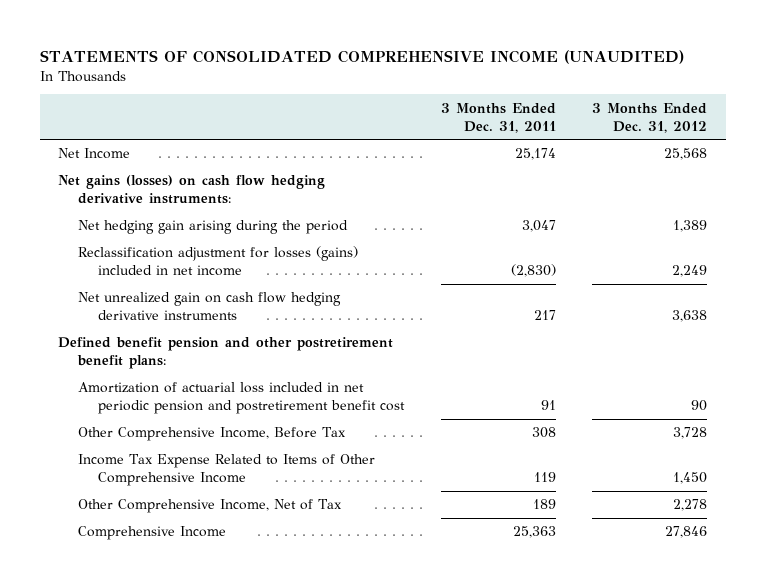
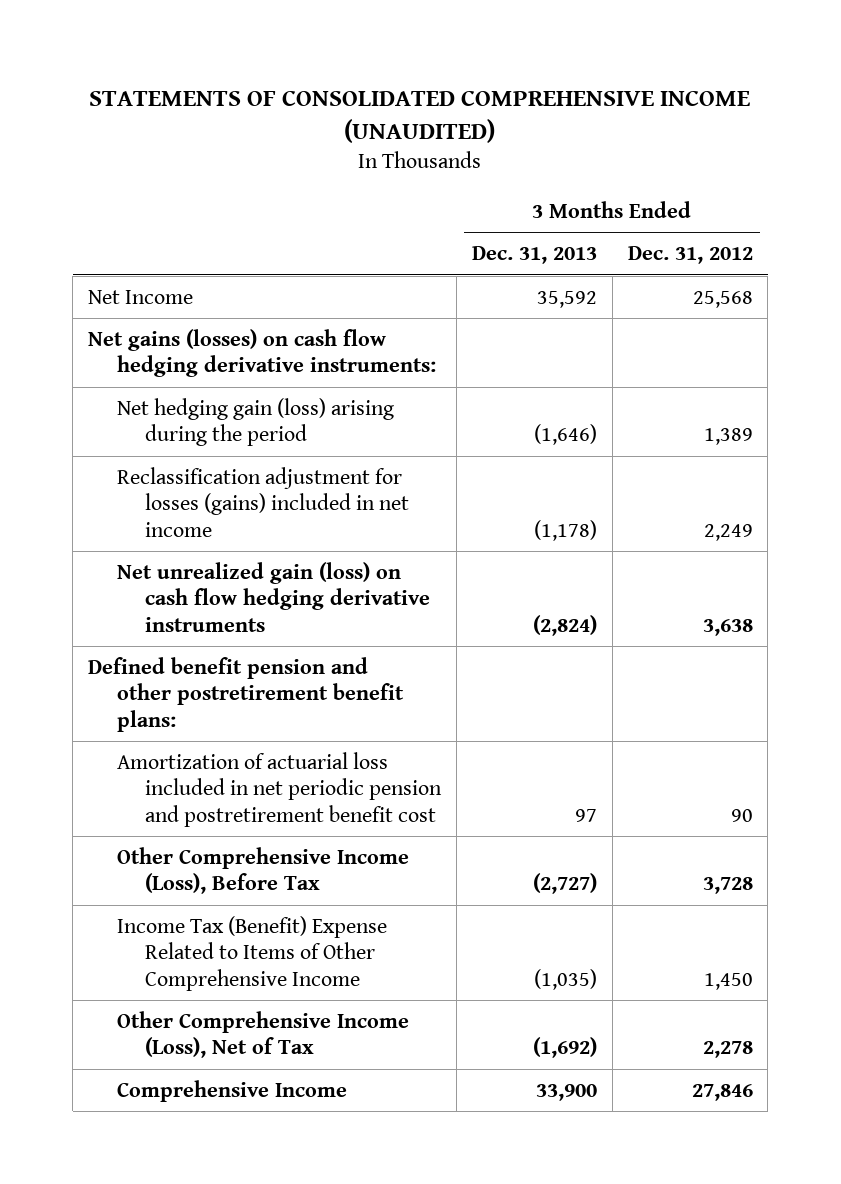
- | 3 Months Ended Dec. 31, 2011 | 3 Months Ended Dec. 31, 2012
+ | 3 Months Ended Dec. 31, 2013 | 3 Months Ended Dec. 31, 2012
- Net hedging gain arising during the period | 3,047 | 1,389
+ Net hedging gain (loss) arising during the period | (1,646) | 1,389
- Net unrealized gain on cash flow hedging derivative instruments | 217 | 3,638
+ Net unrealized gain (loss) on cash flow hedging derivative instruments | (2,824) | 3,638
- Other Comprehensive Income, Before Tax | 308 | 3,728
- Income Tax Expense Related to Items of Other Comprehensive Income | 119 | 1,450
- Other Comprehensive Income, Net of Tax | 189 | 2,278
+ Other Comprehensive Income (Loss), Before Tax | (2,727) | 3,728
+ Income Tax (Benefit) Expense Related to Items of Other Comprehensive Income | (1,035) | 1,450
+ Other Comprehensive Income (Loss), Net of Tax | (1,692) | 2,278

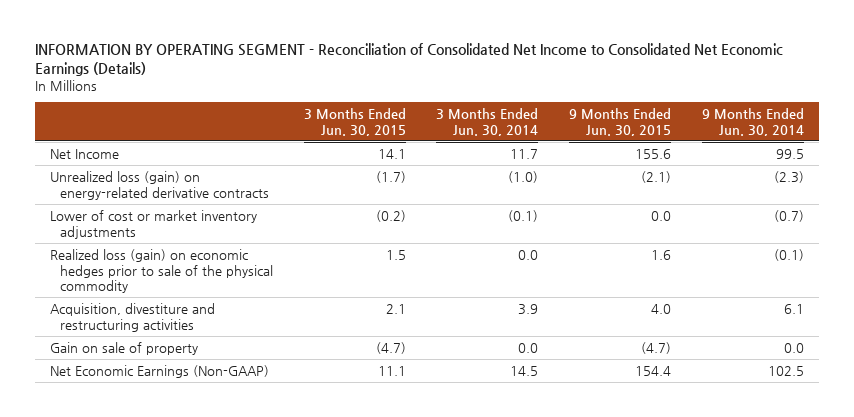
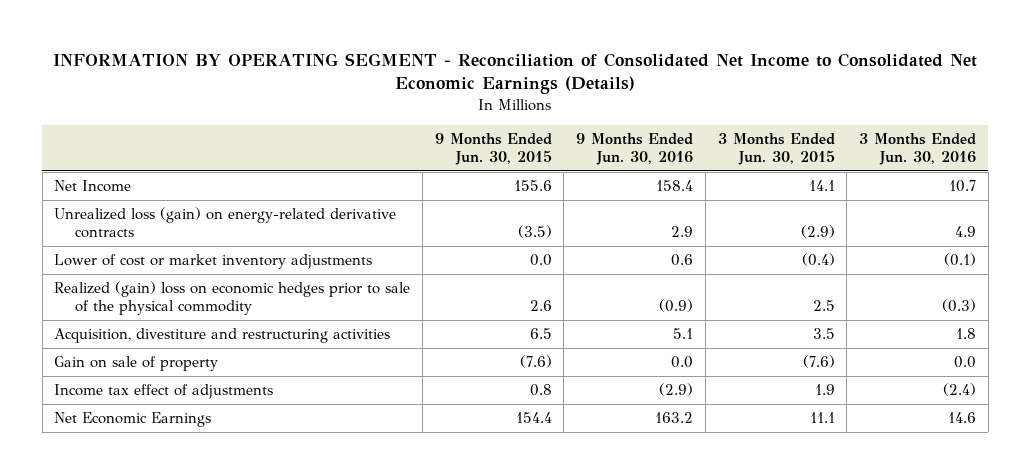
- | 3 Months Ended Jun. 30, 2015 | 3 Months Ended Jun. 30, 2014 | 9 Months Ended Jun. 30, 2015 | 9 Months Ended Jun. 30, 2014
+ | 9 Months Ended Jun. 30, 2015 | 9 Months Ended Jun. 30, 2016 | 3 Months Ended Jun. 30, 2015 | 3 Months Ended Jun. 30, 2016
- Unrealized loss (gain) on energy-related derivative contracts | (1.7) | (1.0) | (2.1) | (2.3)
- Lower of cost or market inventory adjustments | (0.2) | (0.1) | 0.0 | (0.7)
- Realized loss (gain) on economic hedges prior to sale of the physical commodity | 1.5 | 0.0 | 1.6 | (0.1)
- Acquisition, divestiture and restructuring activities | 2.1 | 3.9 | 4.0 | 6.1
- Gain on sale of property | (4.7) | 0.0 | (4.7) | 0.0
- Net Economic Earnings (Non-GAAP) | 11.1 | 14.5 | 154.4 | 102.5
+ Unrealized loss (gain) on energy-related derivative contracts | (3.5) | 2.9 | (2.9) | 4.9
+ Lower of cost or market inventory adjustments | 0.0 | 0.6 | (0.4) | (0.1)
+ Realized (gain) loss on economic hedges prior to sale of the physical commodity | 2.6 | (0.9) | 2.5 | (0.3)
+ Acquisition, divestiture and restructuring activities | 6.5 | 5.1 | 3.5 | 1.8
+ Gain on sale of property | (7.6) | 0.0 | (7.6) | 0.0
+ Income tax effect of adjustments | 0.8 | (2.9) | 1.9 | (2.4)
+ Net Economic Earnings | 154.4 | 163.2 | 11.1 | 14.6

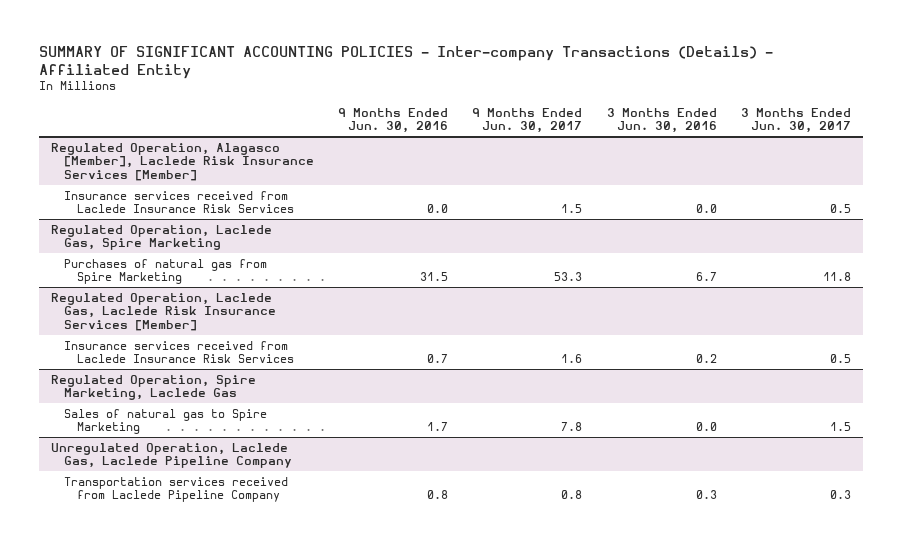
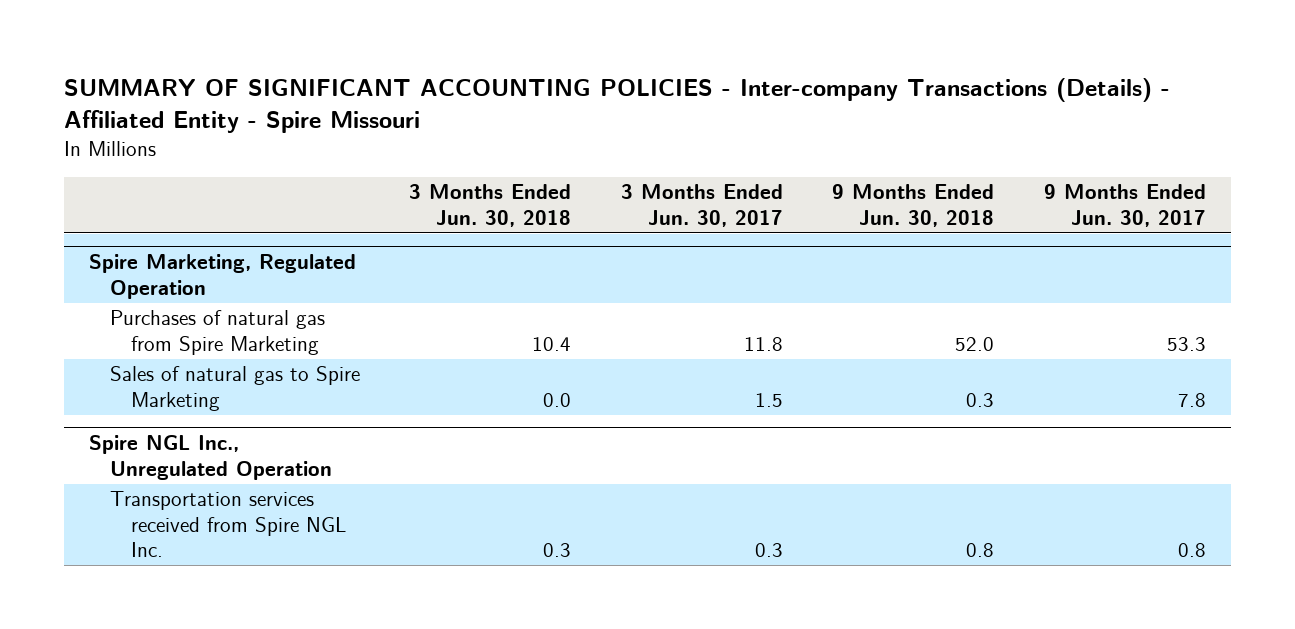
- SUMMARY OF SIGNIFICANT ACCOUNTING POLICIES - Inter-company Transactions (Details) - Affiliated Entity
+ SUMMARY OF SIGNIFICANT ACCOUNTING POLICIES - Inter-company Transactions (Details) - Affiliated Entity - Spire Missouri
- | 9 Months Ended Jun. 30, 2016 | 9 Months Ended Jun. 30, 2017 | 3 Months Ended Jun. 30, 2016 | 3 Months Ended Jun. 30, 2017
+ | 3 Months Ended Jun. 30, 2018 | 3 Months Ended Jun. 30, 2017 | 9 Months Ended Jun. 30, 2018 | 9 Months Ended Jun. 30, 2017
- Regulated Operation, Alagasco [Member], Laclede Risk Insurance Services [Member]
- Insurance services received from Laclede Insurance Risk Services | 0.0 | 1.5 | 0.0 | 0.5
- Regulated Operation, Laclede Gas, Spire Marketing
+ Spire Marketing, Regulated Operation
- Regulated Operation, Laclede Gas, Laclede Risk Insurance Services [Member]
- Insurance services received from Laclede Insurance Risk Services | 0.7 | 1.6 | 0.2 | 0.5
- Regulated Operation, Spire Marketing, Laclede Gas
- Unregulated Operation, Laclede Gas, Laclede Pipeline Company
- Transportation services received from Laclede Pipeline Company | 0.8 | 0.8 | 0.3 | 0.3
+ Spire NGL Inc., Unregulated Operation
+ Transportation services received from Spire NGL Inc. | 0.3 | 0.3 | 0.8 | 0.8

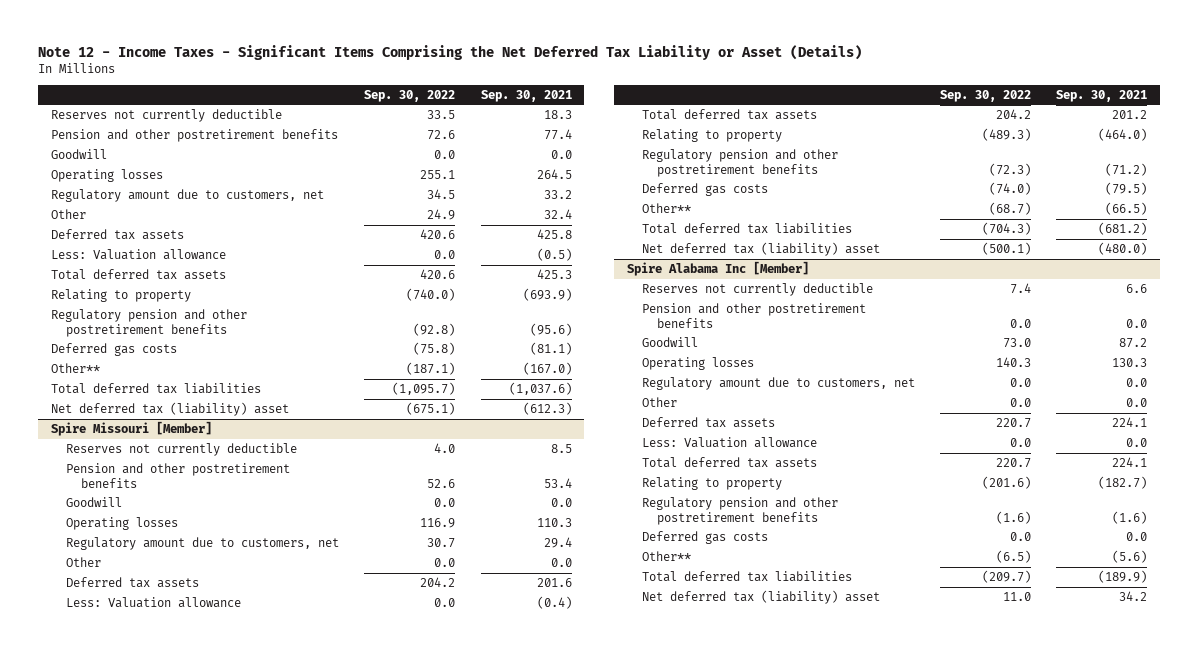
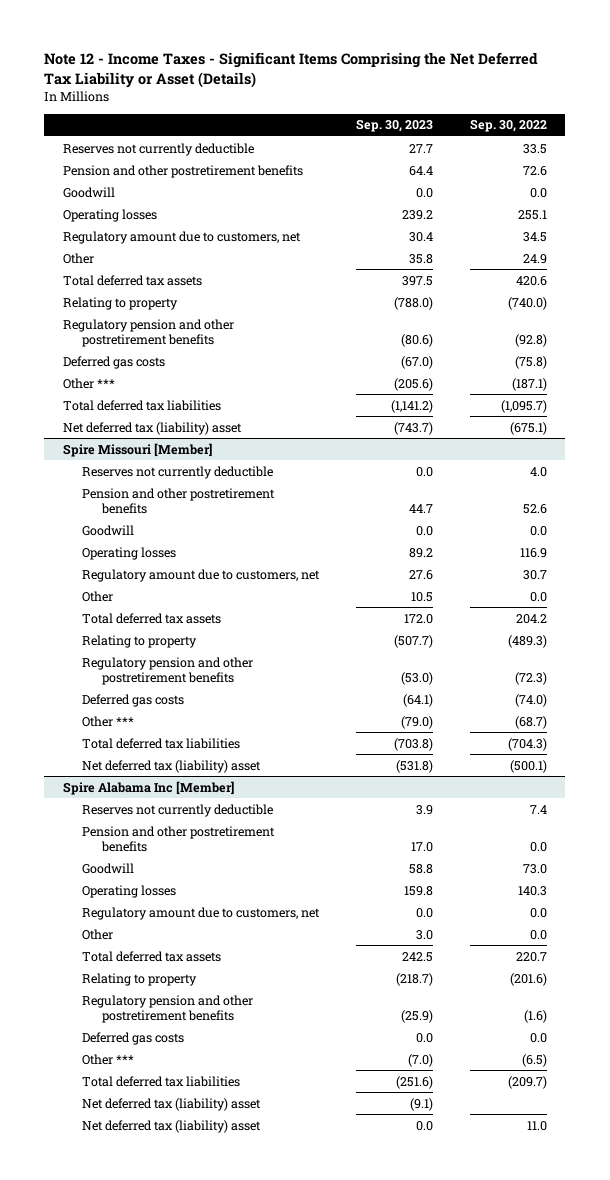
- | Sep. 30, 2022 | Sep. 30, 2021
+ | Sep. 30, 2023 | Sep. 30, 2022
- Deferred tax assets | 420.6 | 425.8
- Less: Valuation allowance | 0.0 | (0.5)
- Other** | (187.1) | (167.0)
+ Other *** | (205.6) | (187.1)
@ Spire Missouri [Member]
- Deferred tax assets | 204.2 | 201.6
- Less: Valuation allowance | 0.0 | (0.4)
- Other** | (68.7) | (66.5)
+ Other *** | (79.0) | (68.7)
@ Spire Alabama Inc [Member]
- Deferred tax assets | 220.7 | 224.1
- Less: Valuation allowance | 0.0 | 0.0
- Other** | (6.5) | (5.6)
+ Other *** | (7.0) | (6.5)
+ Net deferred tax (liability) asset | (9.1) |

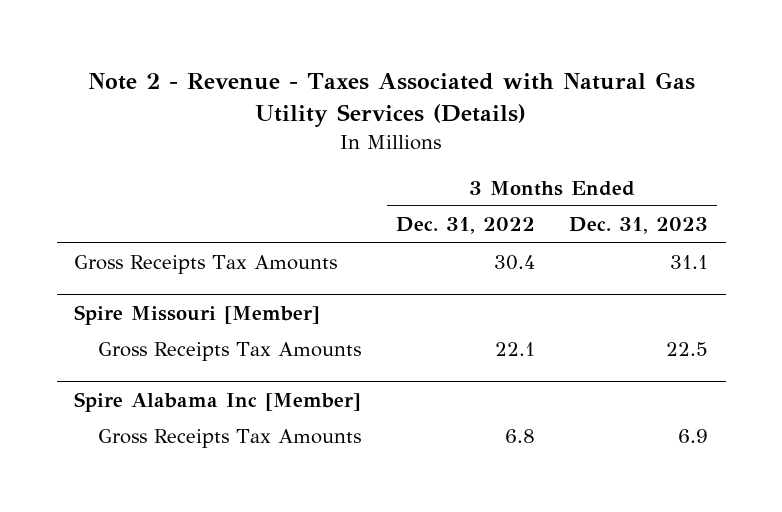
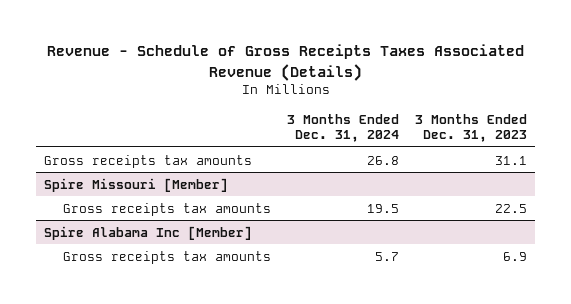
- Note 2 - Revenue - Taxes Associated with Natural Gas Utility Services (Details)
+ Revenue - Schedule of Gross Receipts Taxes Associated Revenue (Details)
- | 3 Months Ended Dec. 31, 2022 | 3 Months Ended Dec. 31, 2023
+ | 3 Months Ended Dec. 31, 2024 | 3 Months Ended Dec. 31, 2023
- Gross Receipts Tax Amounts | 30.4 | 31.1
+ Gross receipts tax amounts | 26.8 | 31.1
@ Spire Missouri [Member]
- Gross Receipts Tax Amounts | 22.1 | 22.5
+ Gross receipts tax amounts | 19.5 | 22.5
@ Spire Alabama Inc [Member]
- Gross Receipts Tax Amounts | 6.8 | 6.9
+ Gross receipts tax amounts | 5.7 | 6.9

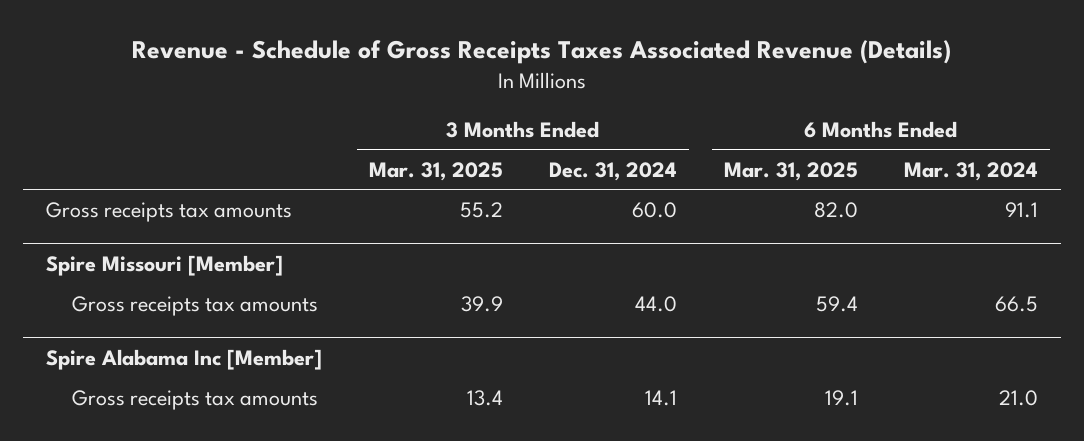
- | 3 Months Ended Dec. 31, 2024 | 3 Months Ended Dec. 31, 2023
+ | 3 Months Ended Mar. 31, 2025 | 3 Months Ended Dec. 31, 2024 | 6 Months Ended Mar. 31, 2025 | 6 Months Ended Mar. 31, 2024
- Gross receipts tax amounts | 26.8 | 31.1
+ Gross receipts tax amounts | 55.2 | 60.0 | 82.0 | 91.1
@ Spire Missouri [Member]
- Gross receipts tax amounts | 19.5 | 22.5
+ Gross receipts tax amounts | 39.9 | 44.0 | 59.4 | 66.5
@ Spire Alabama Inc [Member]
- Gross receipts tax amounts | 5.7 | 6.9
+ Gross receipts tax amounts | 13.4 | 14.1 | 19.1 | 21.0

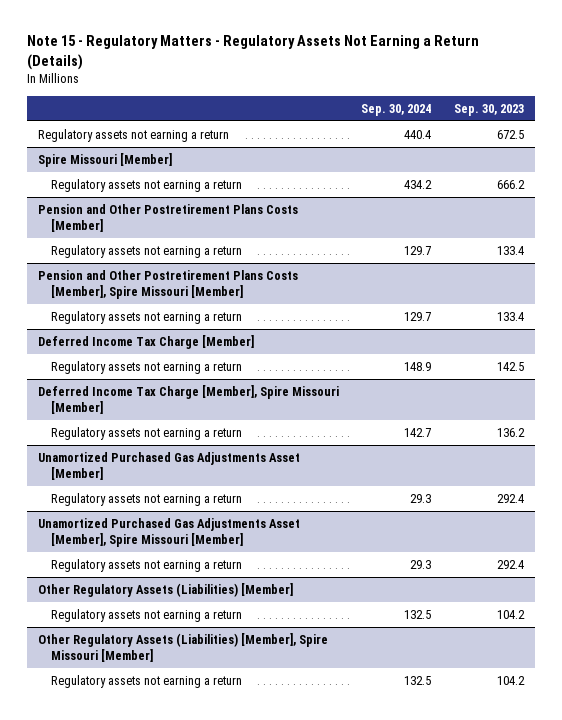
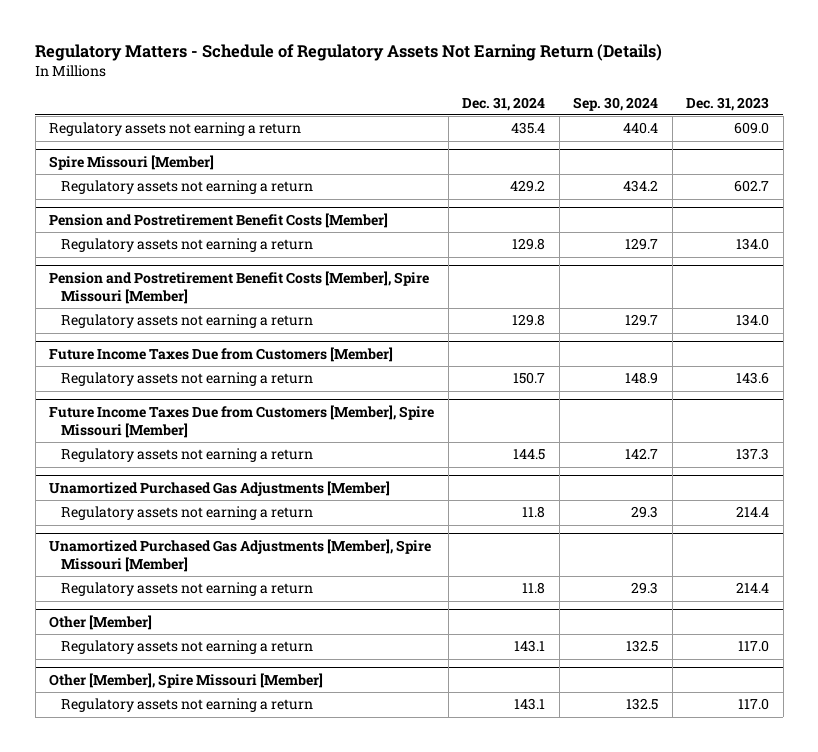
- Note 15 - Regulatory Matters - Regulatory Assets Not Earning a Return (Details)
+ Regulatory Matters - Schedule of Regulatory Assets Not Earning Return (Details)
- | Sep. 30, 2024 | Sep. 30, 2023
+ | Dec. 31, 2024 | Sep. 30, 2024 | Dec. 31, 2023
- Pension and Other Postretirement Plans Costs [Member]
+ Pension and Postretirement Benefit Costs [Member]
- Pension and Other Postretirement Plans Costs [Member], Spire Missouri [Member]
+ Pension and Postretirement Benefit Costs [Member], Spire Missouri [Member]
- Deferred Income Tax Charge [Member]
+ Future Income Taxes Due from Customers [Member]
- Deferred Income Tax Charge [Member], Spire Missouri [Member]
+ Future Income Taxes Due from Customers [Member], Spire Missouri [Member]
- Unamortized Purchased Gas Adjustments Asset [Member]
+ Unamortized Purchased Gas Adjustments [Member]
- Unamortized Purchased Gas Adjustments Asset [Member], Spire Missouri [Member]
+ Unamortized Purchased Gas Adjustments [Member], Spire Missouri [Member]
- Other Regulatory Assets (Liabilities) [Member]
+ Other [Member]
- Other Regulatory Assets (Liabilities) [Member], Spire Missouri [Member]
+ Other [Member], Spire Missouri [Member]

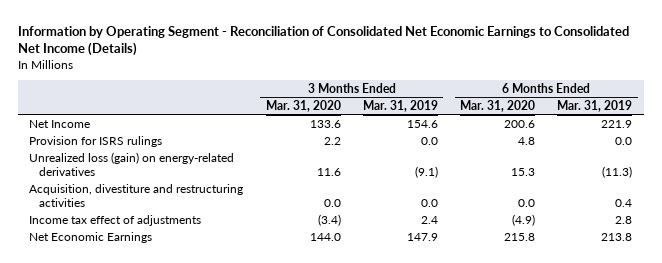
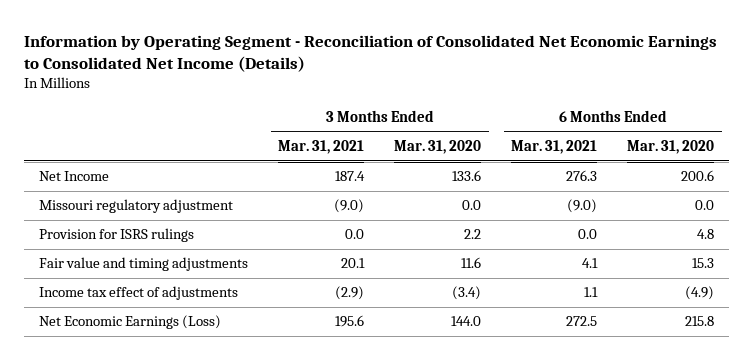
- | 3 Months Ended Mar. 31, 2020 | 3 Months Ended Mar. 31, 2019 | 6 Months Ended Mar. 31, 2020 | 6 Months Ended Mar. 31, 2019
+ | 3 Months Ended Mar. 31, 2021 | 3 Months Ended Mar. 31, 2020 | 6 Months Ended Mar. 31, 2021 | 6 Months Ended Mar. 31, 2020
+ Missouri regulatory adjustment | (9.0) | 0.0 | (9.0) | 0.0
- Unrealized loss (gain) on energy-related derivatives | 11.6 | (9.1) | 15.3 | (11.3)
- Acquisition, divestiture and restructuring activities | 0.0 | 0.0 | 0.0 | 0.4
+ Fair value and timing adjustments | 20.1 | 11.6 | 4.1 | 15.3
- Net Economic Earnings | 144.0 | 147.9 | 215.8 | 213.8
+ Net Economic Earnings (Loss) | 195.6 | 144.0 | 272.5 | 215.8

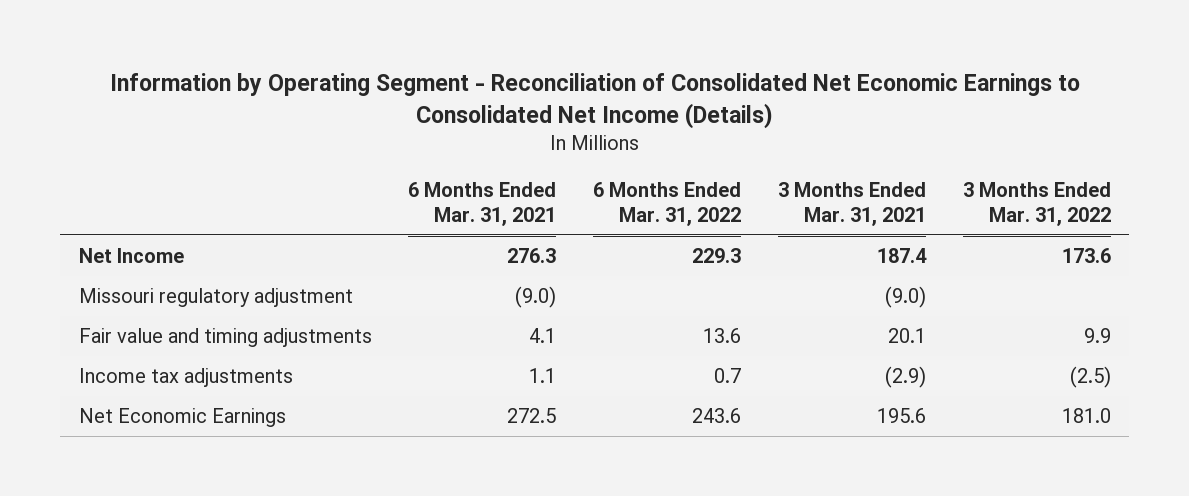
- | 3 Months Ended Mar. 31, 2021 | 3 Months Ended Mar. 31, 2020 | 6 Months Ended Mar. 31, 2021 | 6 Months Ended Mar. 31, 2020
+ | 6 Months Ended Mar. 31, 2021 | 6 Months Ended Mar. 31, 2022 | 3 Months Ended Mar. 31, 2021 | 3 Months Ended Mar. 31, 2022
- Provision for ISRS rulings | 0.0 | 2.2 | 0.0 | 4.8
- Income tax effect of adjustments | (2.9) | (3.4) | 1.1 | (4.9)
- Net Economic Earnings (Loss) | 195.6 | 144.0 | 272.5 | 215.8
+ Income tax adjustments | 1.1 | 0.7 | (2.9) | (2.5)
+ Net Economic Earnings | 272.5 | 243.6 | 195.6 | 181.0

